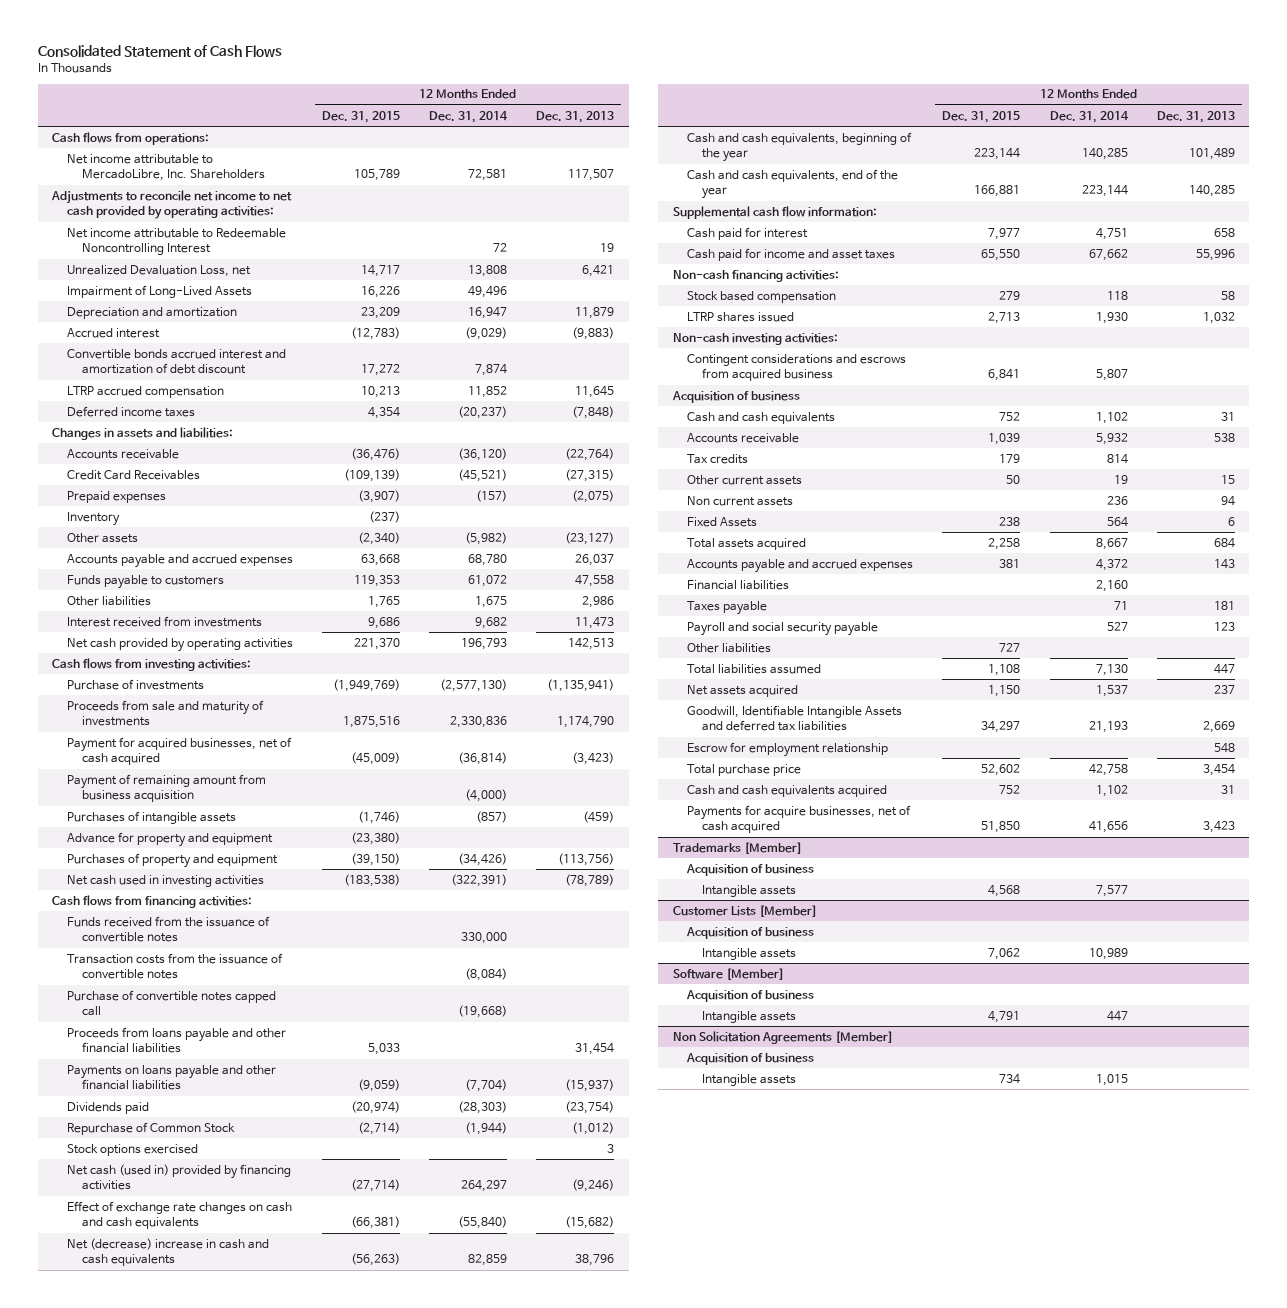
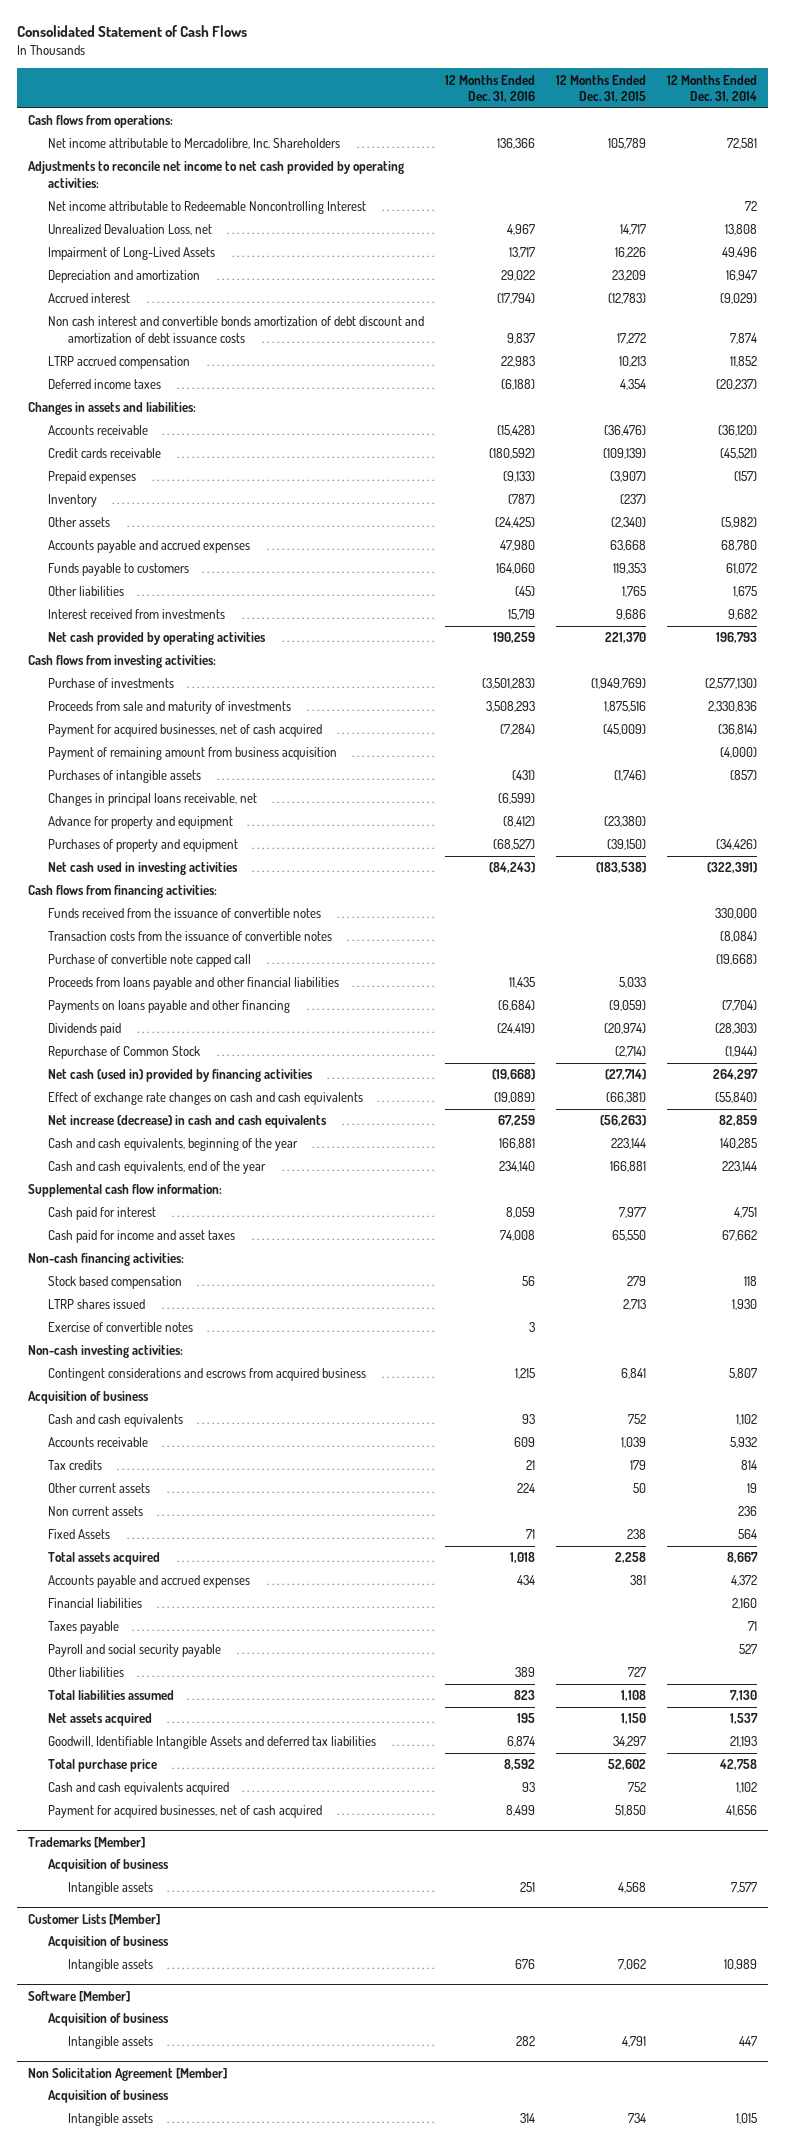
- | 12 Months Ended Dec. 31, 2015 | 12 Months Ended Dec. 31, 2014 | 12 Months Ended Dec. 31, 2013
+ | 12 Months Ended Dec. 31, 2016 | 12 Months Ended Dec. 31, 2015 | 12 Months Ended Dec. 31, 2014
- Net income attributable to MercadoLibre, Inc. Shareholders | 105,789 | 72,581 | 117,507
+ Net income attributable to Mercadolibre, Inc. Shareholders | 136,366 | 105,789 | 72,581
- Convertible bonds accrued interest and amortization of debt discount | 17,272 | 7,874 |
+ Non cash interest and convertible bonds amortization of debt discount and amortization of debt issuance costs | 9,837 | 17,272 | 7,874
- Credit Card Receivables | (109,139) | (45,521) | (27,315)
+ Credit cards receivable | (180,592) | (109,139) | (45,521)
+ Changes in principal loans receivable, net | (6,599) | |
- Purchase of convertible notes capped call | | (19,668) |
+ Purchase of convertible note capped call | | | (19,668)
- Payments on loans payable and other financial liabilities | (9,059) | (7,704) | (15,937)
+ Payments on loans payable and other financing | (6,684) | (9,059) | (7,704)
- Stock options exercised | | | 3
- Net (decrease) increase in cash and cash equivalents | (56,263) | 82,859 | 38,796
+ Net increase (decrease) in cash and cash equivalents | 67,259 | (56,263) | 82,859
+ Exercise of convertible notes | 3 | |
- Escrow for employment relationship | | | 548
- Payments for acquire businesses, net of cash acquired | 51,850 | 41,656 | 3,423
+ Payment for acquired businesses, net of cash acquired | 8,499 | 51,850 | 41,656
- Non Solicitation Agreements [Member]
+ Non Solicitation Agreement [Member]

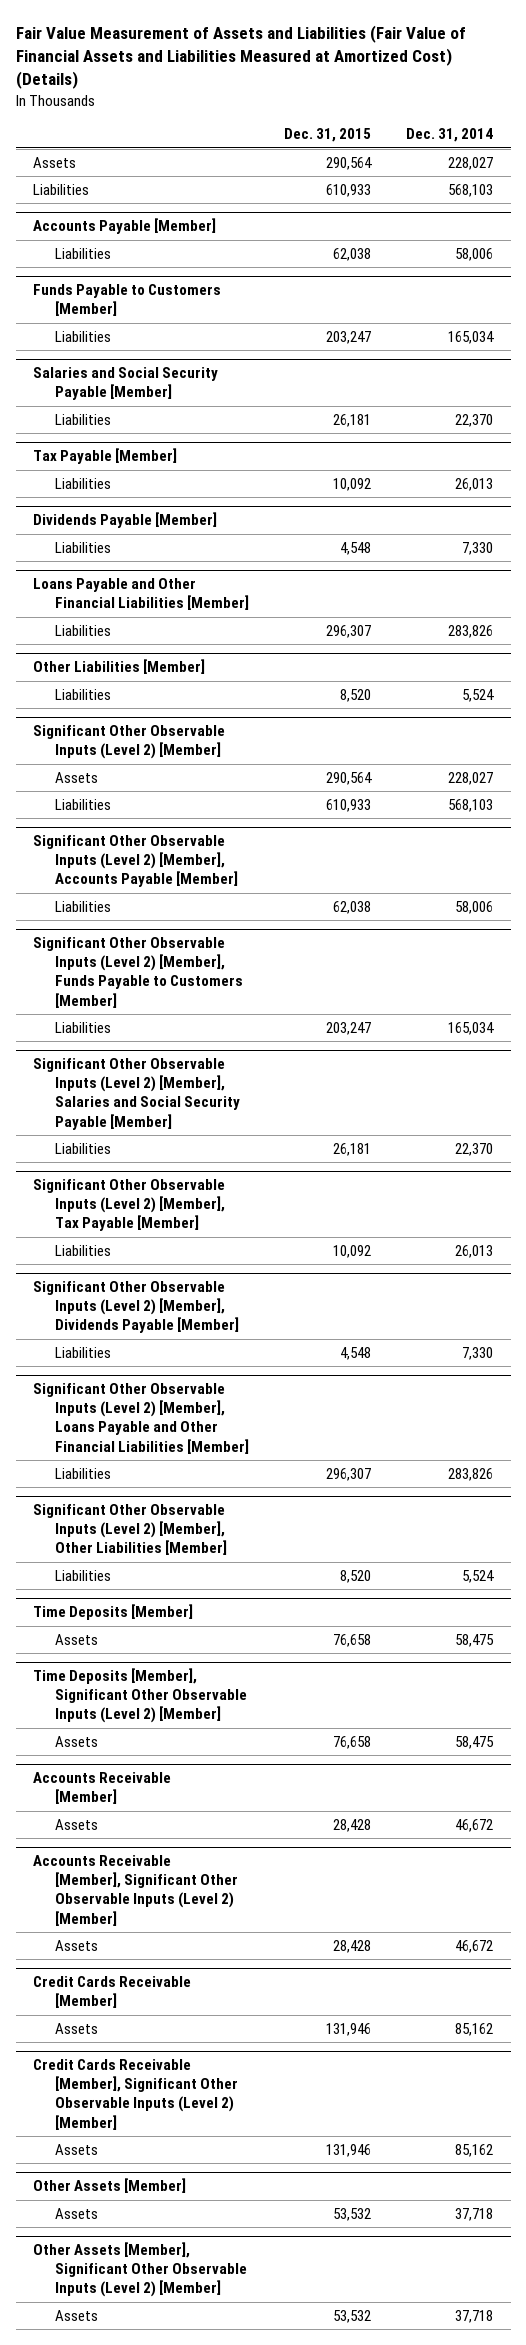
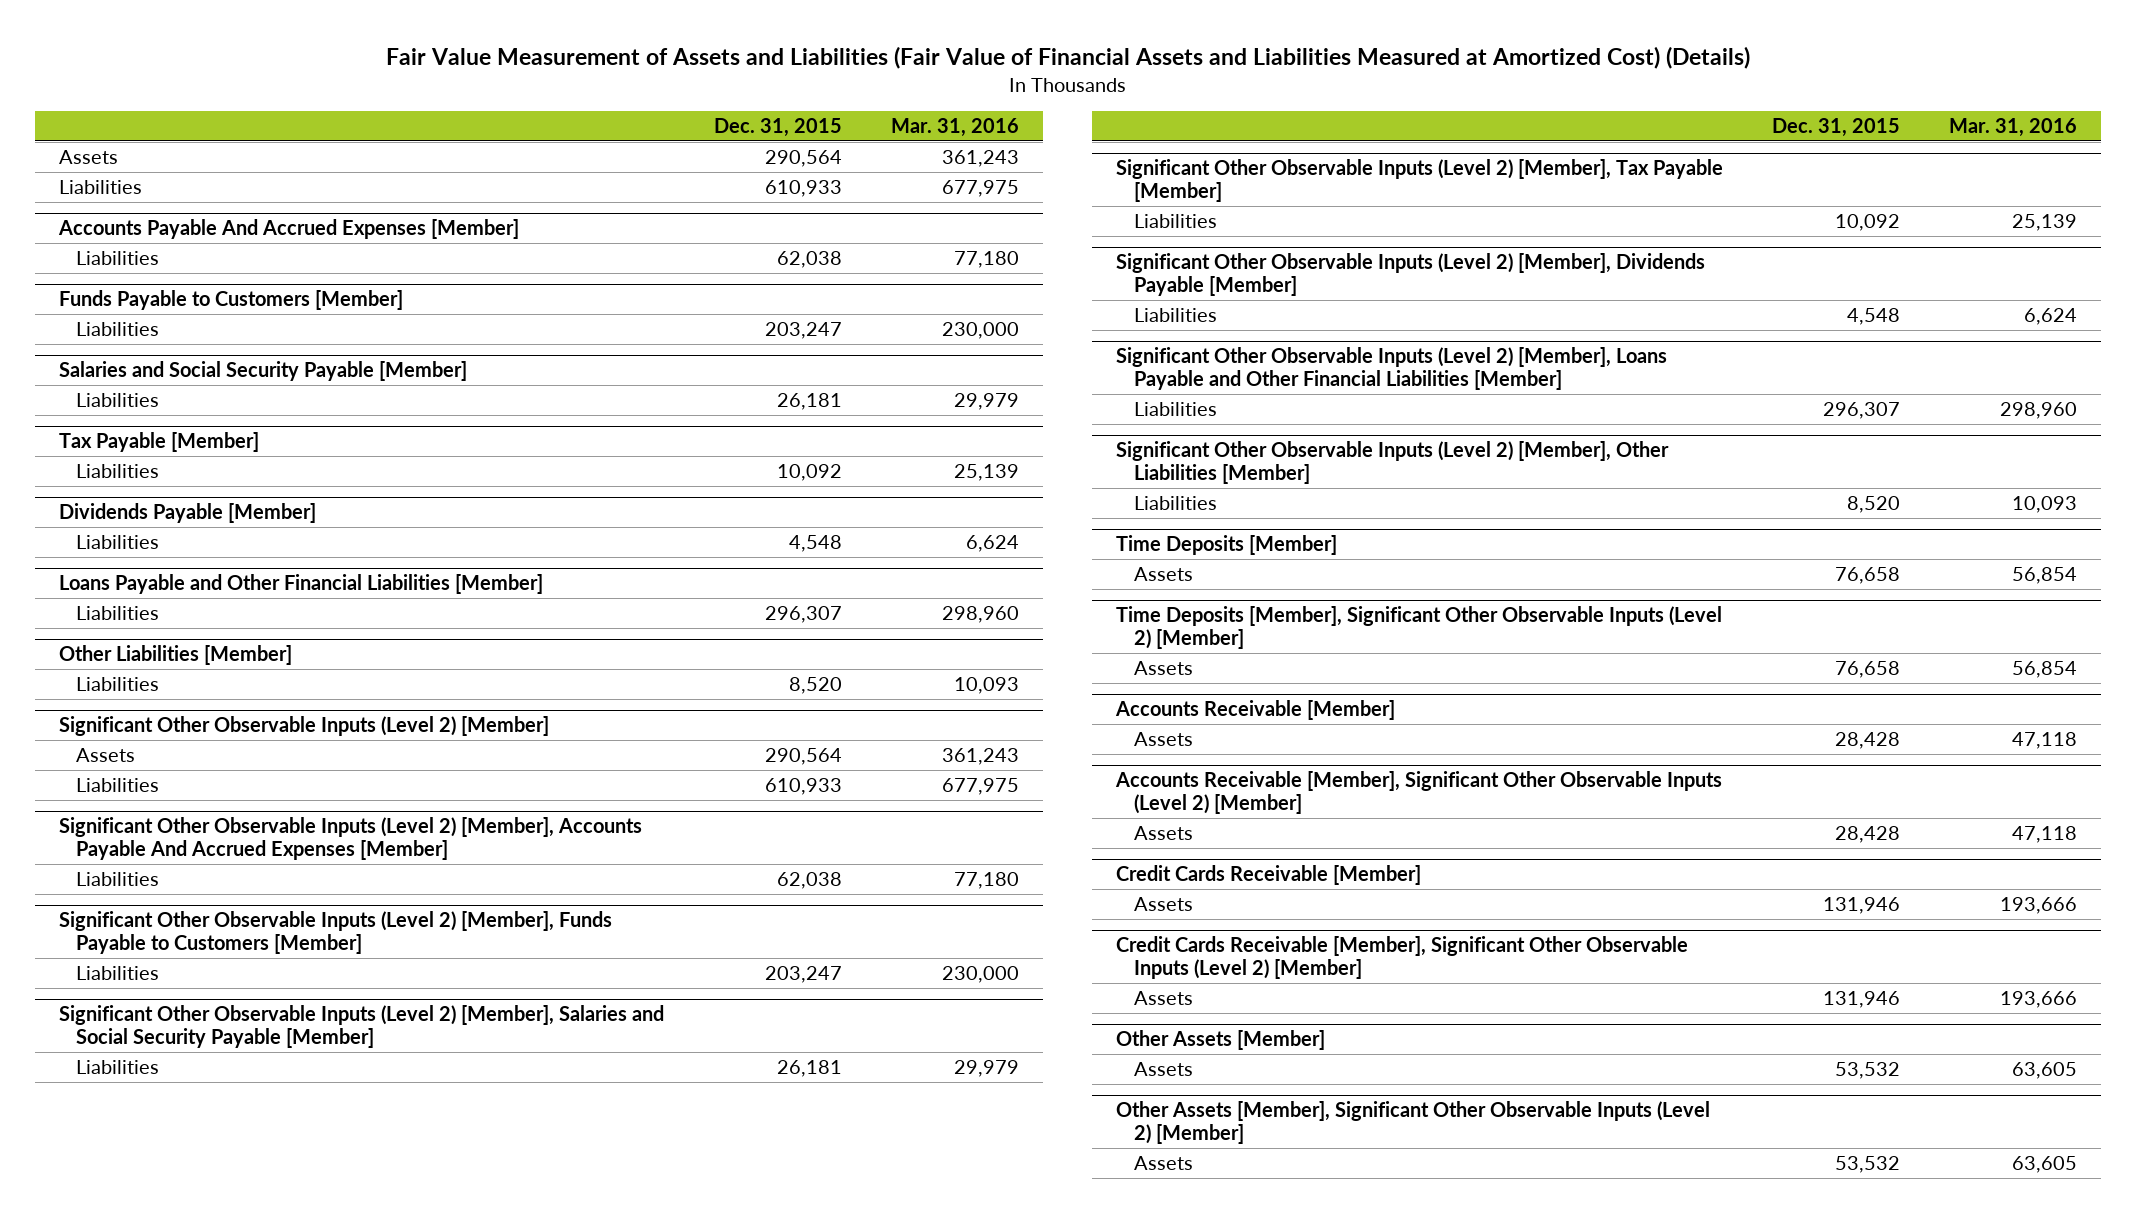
- | Dec. 31, 2015 | Dec. 31, 2014
+ | Dec. 31, 2015 | Mar. 31, 2016
- Accounts Payable [Member]
+ Accounts Payable And Accrued Expenses [Member]
- Significant Other Observable Inputs (Level 2) [Member], Accounts Payable [Member]
+ Significant Other Observable Inputs (Level 2) [Member], Accounts Payable And Accrued Expenses [Member]

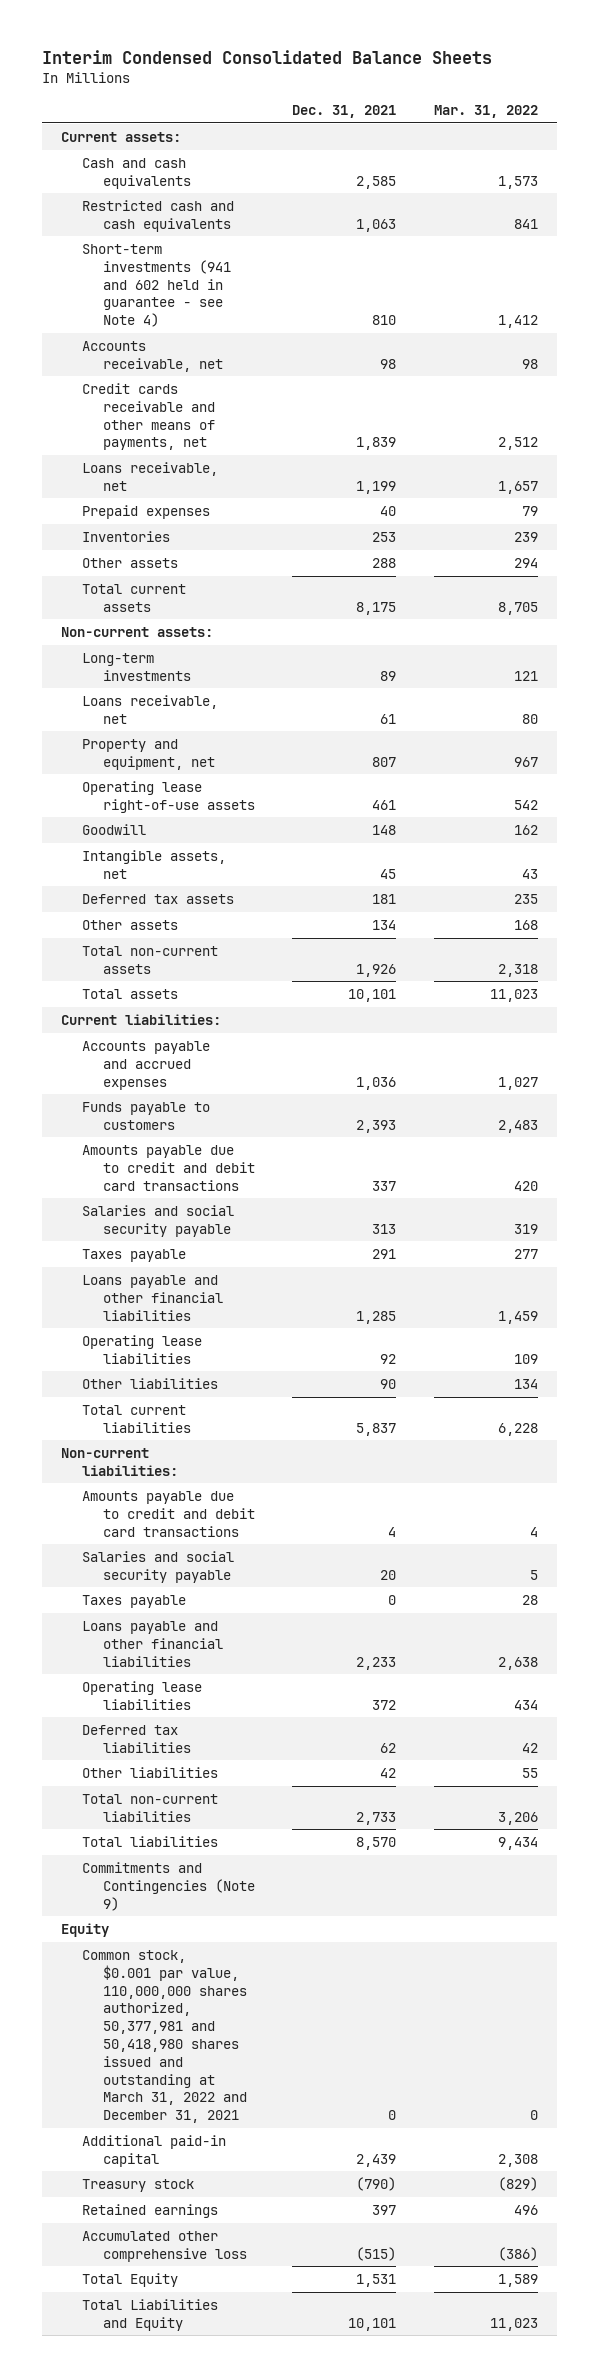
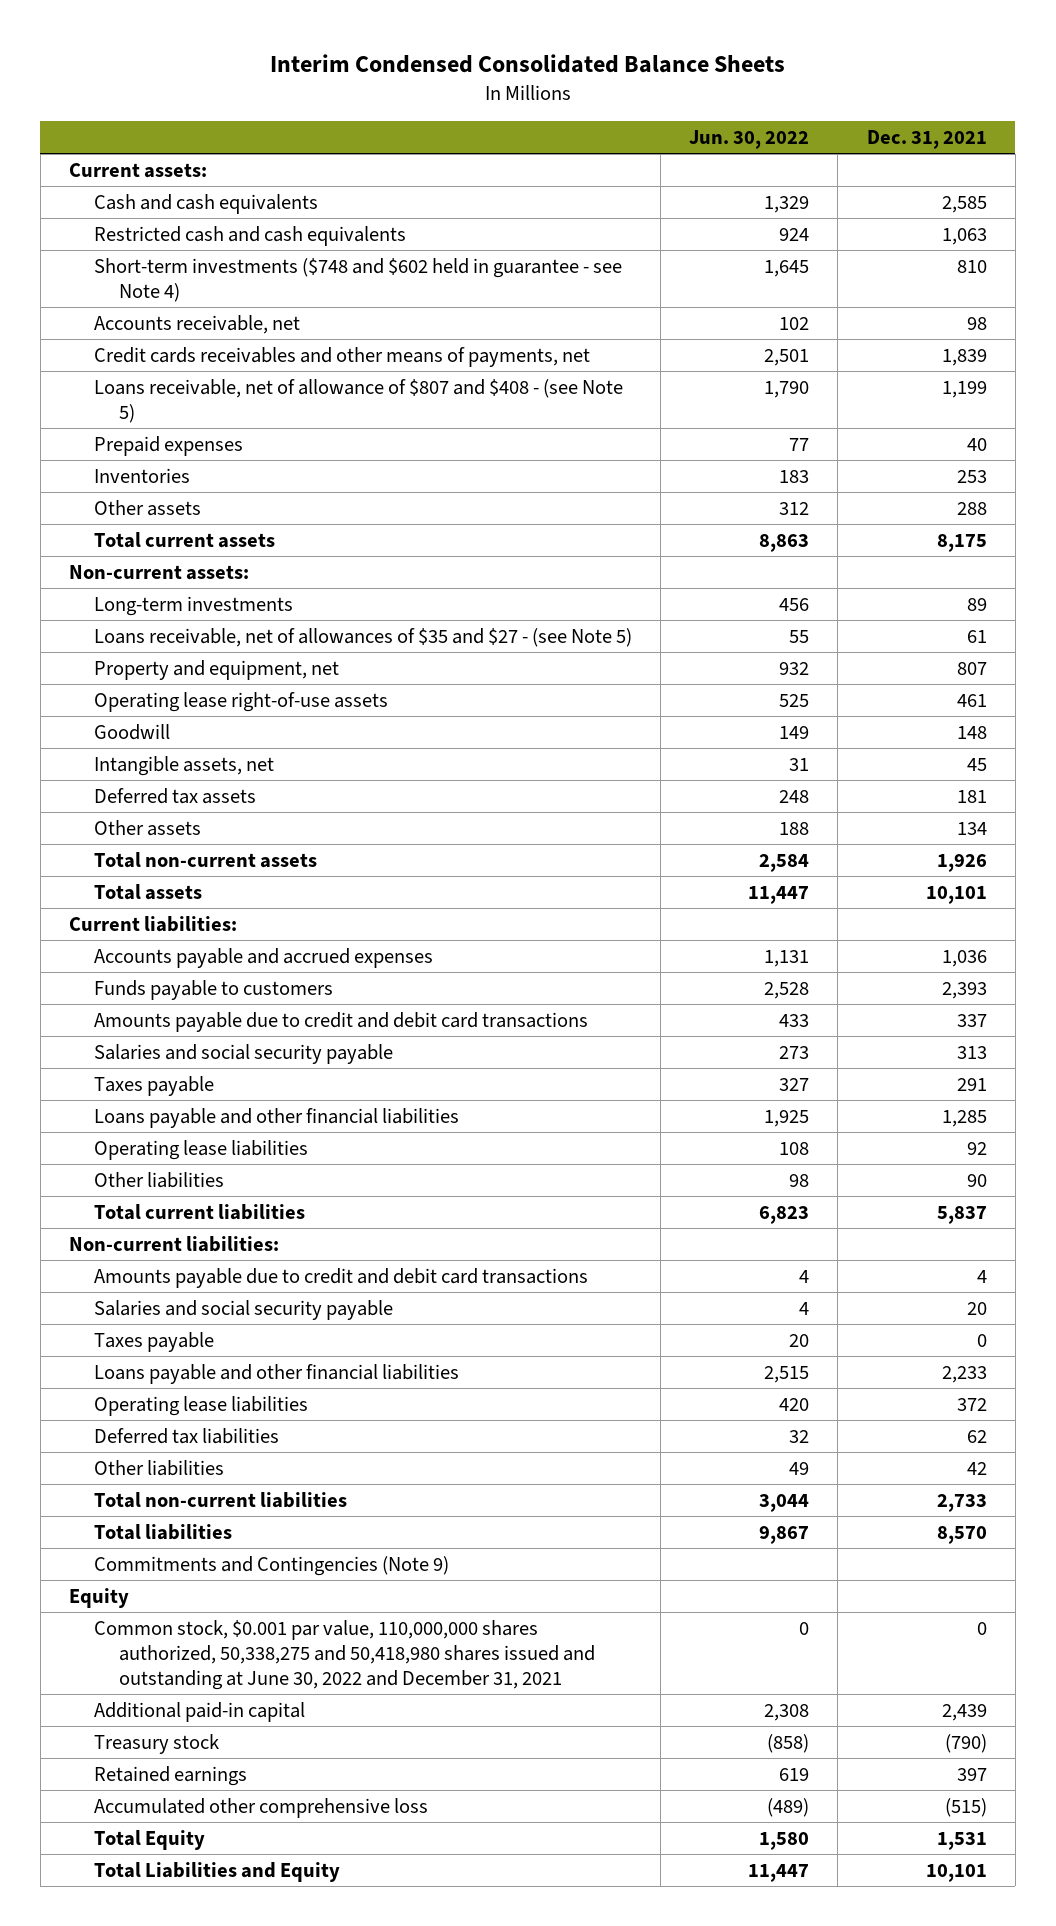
- | Dec. 31, 2021 | Mar. 31, 2022
+ | Jun. 30, 2022 | Dec. 31, 2021
- Short-term investments (941 and 602 held in guarantee - see Note 4) | 810 | 1,412
+ Short-term investments ($748 and $602 held in guarantee - see Note 4) | 1,645 | 810
- Credit cards receivable and other means of payments, net | 1,839 | 2,512
- Loans receivable, net | 1,199 | 1,657
+ Credit cards receivables and other means of payments, net | 2,501 | 1,839
+ Loans receivable, net of allowance of $807 and $408 - (see Note 5) | 1,790 | 1,199
- Loans receivable, net | 61 | 80
+ Loans receivable, net of allowances of $35 and $27 - (see Note 5) | 55 | 61
- Common stock, $0.001 par value, 110,000,000 shares authorized, 50,377,981 and 50,418,980 shares issued and outstanding at March 31, 2022 and December 31, 2021 | 0 | 0
+ Common stock, $0.001 par value, 110,000,000 shares authorized, 50,338,275 and 50,418,980 shares issued and outstanding at June 30, 2022 and December 31, 2021 | 0 | 0

